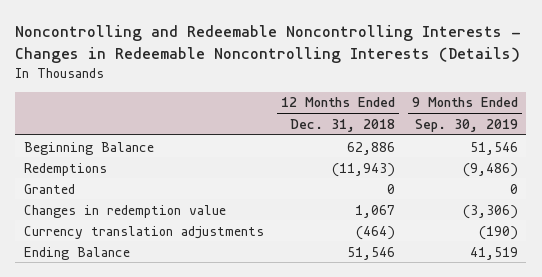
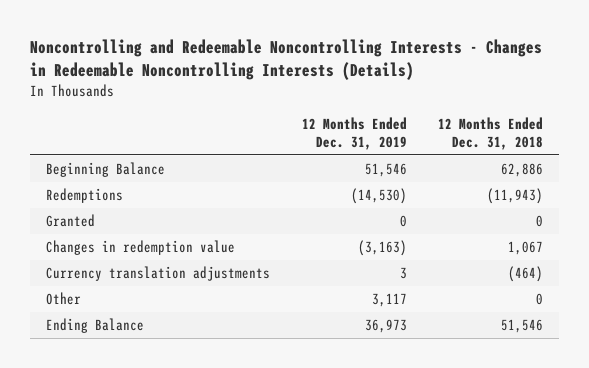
- | 12 Months Ended Dec. 31, 2018 | 9 Months Ended Sep. 30, 2019
+ | 12 Months Ended Dec. 31, 2019 | 12 Months Ended Dec. 31, 2018
+ Other | 3,117 | 0

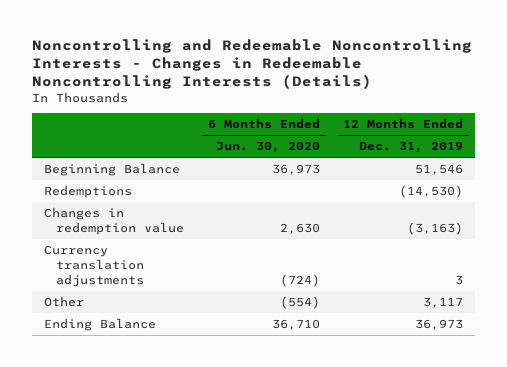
- | 12 Months Ended Dec. 31, 2019 | 12 Months Ended Dec. 31, 2018
+ | 6 Months Ended Jun. 30, 2020 | 12 Months Ended Dec. 31, 2019
- Granted | 0 | 0

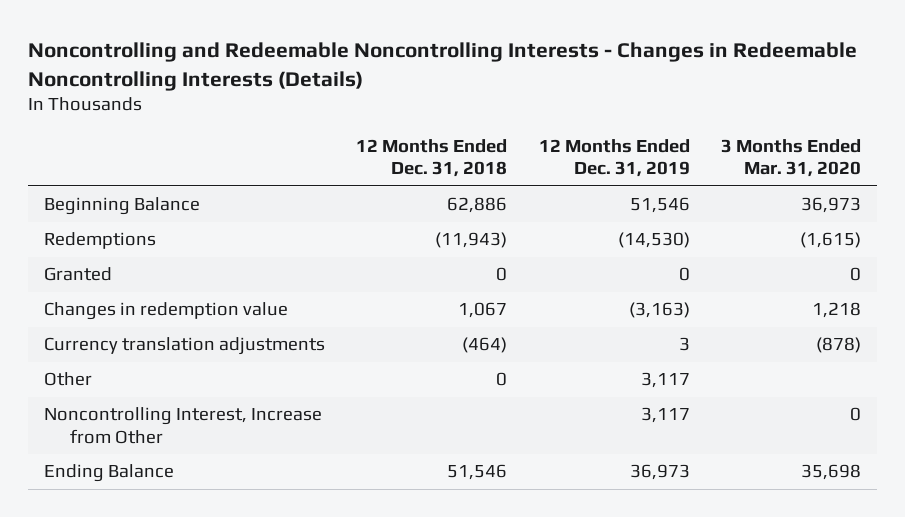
- | 6 Months Ended Jun. 30, 2020 | 12 Months Ended Dec. 31, 2019
+ | 12 Months Ended Dec. 31, 2018 | 12 Months Ended Dec. 31, 2019 | 3 Months Ended Mar. 31, 2020
+ Granted | 0 | 0 | 0
+ Noncontrolling Interest, Increase from Other | | 3,117 | 0

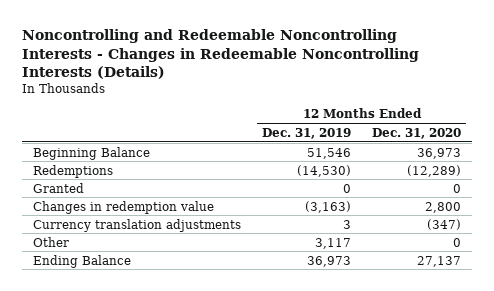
- | 12 Months Ended Dec. 31, 2018 | 12 Months Ended Dec. 31, 2019 | 3 Months Ended Mar. 31, 2020
+ | 12 Months Ended Dec. 31, 2019 | 12 Months Ended Dec. 31, 2020
- Noncontrolling Interest, Increase from Other | | 3,117 | 0

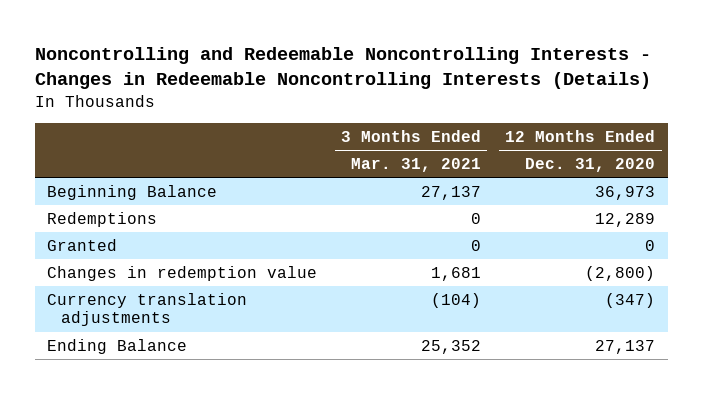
- | 12 Months Ended Dec. 31, 2019 | 12 Months Ended Dec. 31, 2020
+ | 3 Months Ended Mar. 31, 2021 | 12 Months Ended Dec. 31, 2020
- Redemptions | (14,530) | (12,289)
+ Redemptions | 0 | 12,289
- Changes in redemption value | (3,163) | 2,800
+ Changes in redemption value | 1,681 | (2,800)
- Other | 3,117 | 0

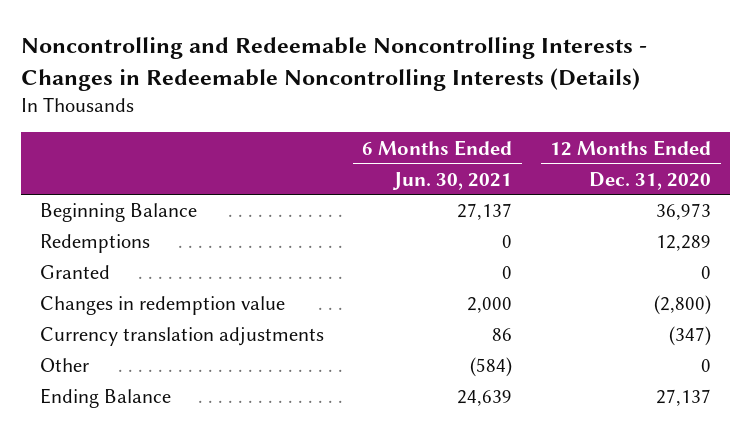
- | 3 Months Ended Mar. 31, 2021 | 12 Months Ended Dec. 31, 2020
+ | 6 Months Ended Jun. 30, 2021 | 12 Months Ended Dec. 31, 2020
+ Other | (584) | 0

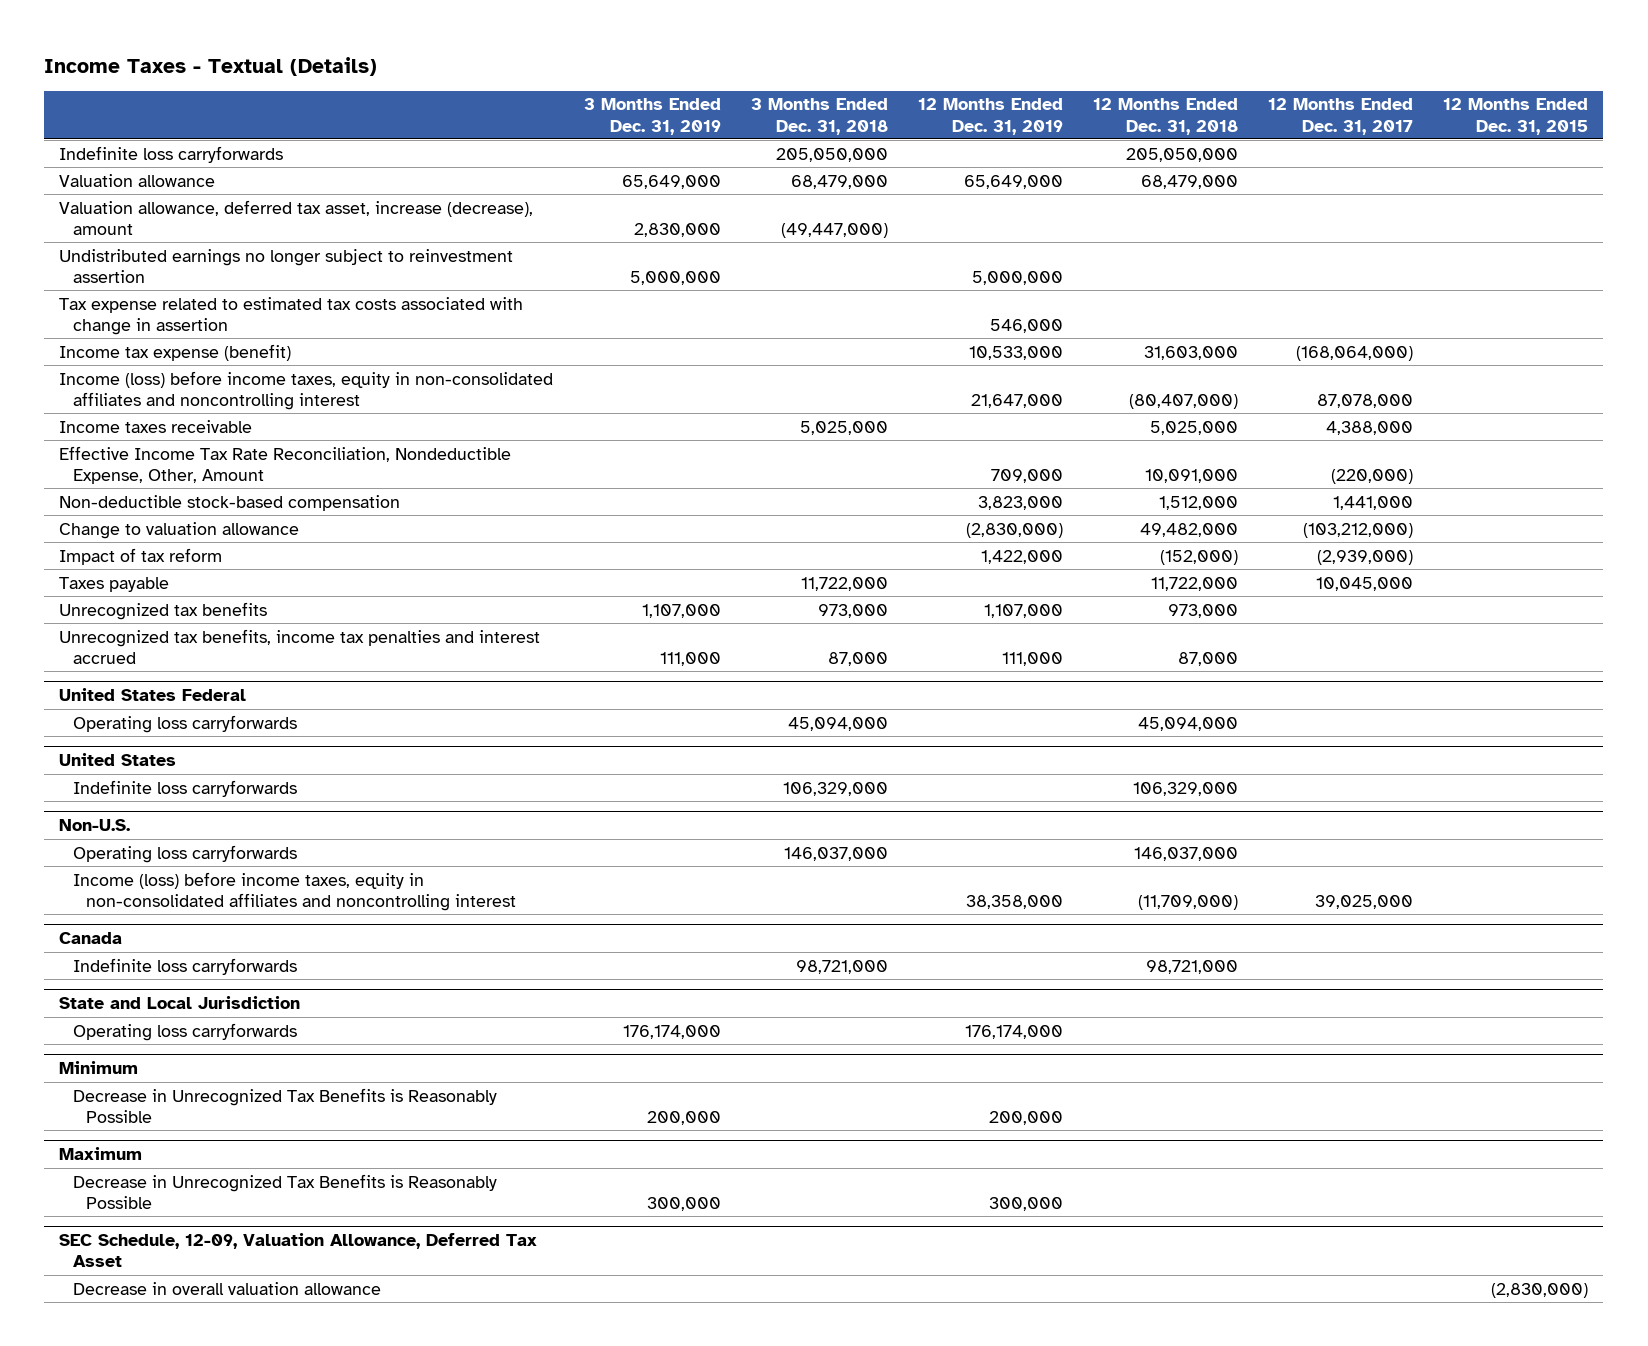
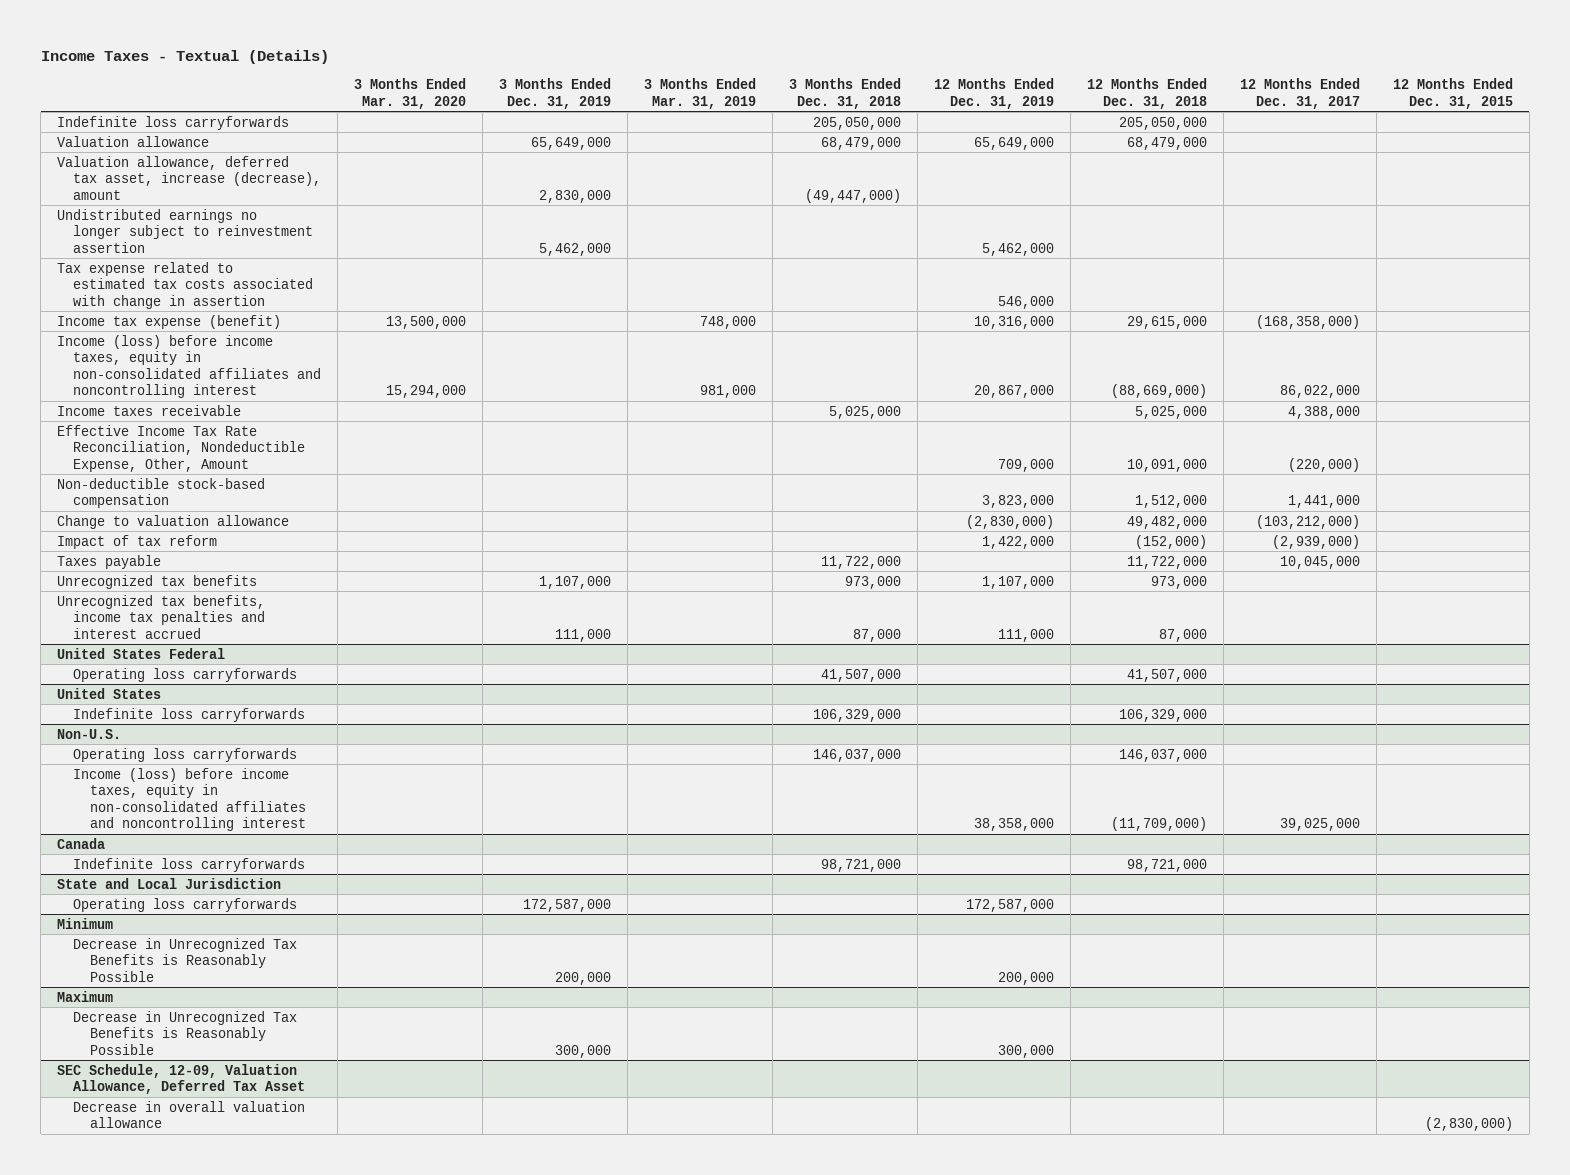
- | 3 Months Ended Dec. 31, 2019 | 3 Months Ended Dec. 31, 2018 | 12 Months Ended Dec. 31, 2019 | 12 Months Ended Dec. 31, 2018 | 12 Months Ended Dec. 31, 2017 | 12 Months Ended Dec. 31, 2015
+ | 3 Months Ended Mar. 31, 2020 | 3 Months Ended Dec. 31, 2019 | 3 Months Ended Mar. 31, 2019 | 3 Months Ended Dec. 31, 2018 | 12 Months Ended Dec. 31, 2019 | 12 Months Ended Dec. 31, 2018 | 12 Months Ended Dec. 31, 2017 | 12 Months Ended Dec. 31, 2015
- Undistributed earnings no longer subject to reinvestment assertion | 5,000,000 | | 5,000,000 | | |
+ Undistributed earnings no longer subject to reinvestment assertion | | 5,462,000 | | | 5,462,000 | | |
- Income tax expense (benefit) | | | 10,533,000 | 31,603,000 | (168,064,000) |
- Income (loss) before income taxes, equity in non-consolidated affiliates and noncontrolling interest | | | 21,647,000 | (80,407,000) | 87,078,000 |
+ Income tax expense (benefit) | 13,500,000 | | 748,000 | | 10,316,000 | 29,615,000 | (168,358,000) |
+ Income (loss) before income taxes, equity in non-consolidated affiliates and noncontrolling interest | 15,294,000 | | 981,000 | | 20,867,000 | (88,669,000) | 86,022,000 |
@ United States Federal
- Operating loss carryforwards | | 45,094,000 | | 45,094,000 | |
+ Operating loss carryforwards | | | | 41,507,000 | | 41,507,000 | |
@ State and Local Jurisdiction
- Operating loss carryforwards | 176,174,000 | | 176,174,000 | | |
+ Operating loss carryforwards | | 172,587,000 | | | 172,587,000 | | |

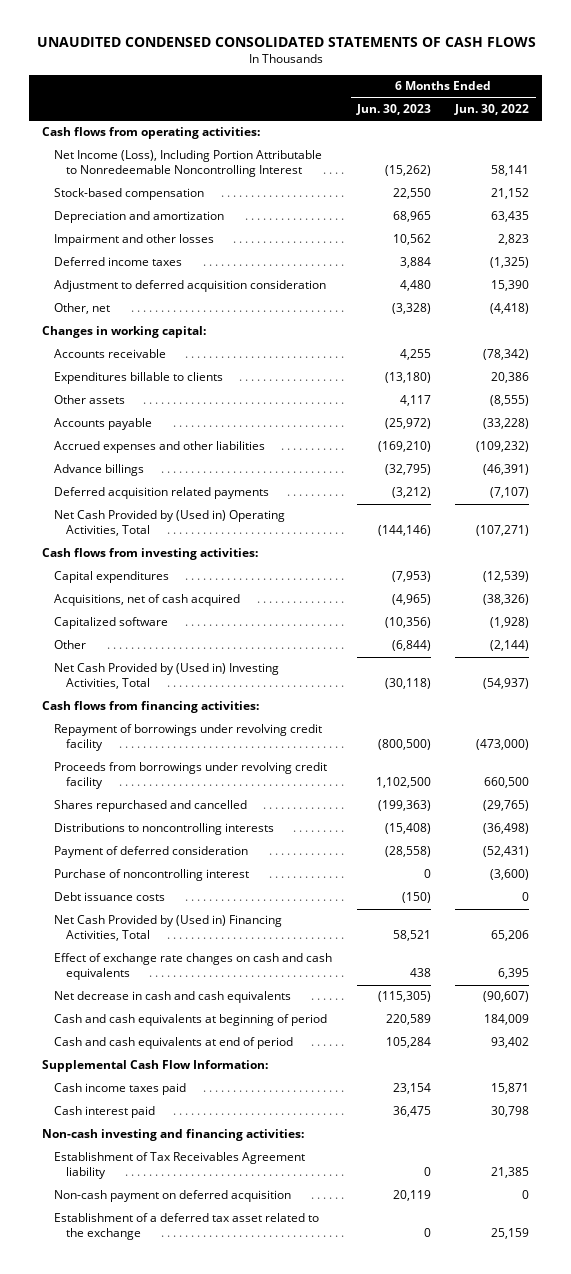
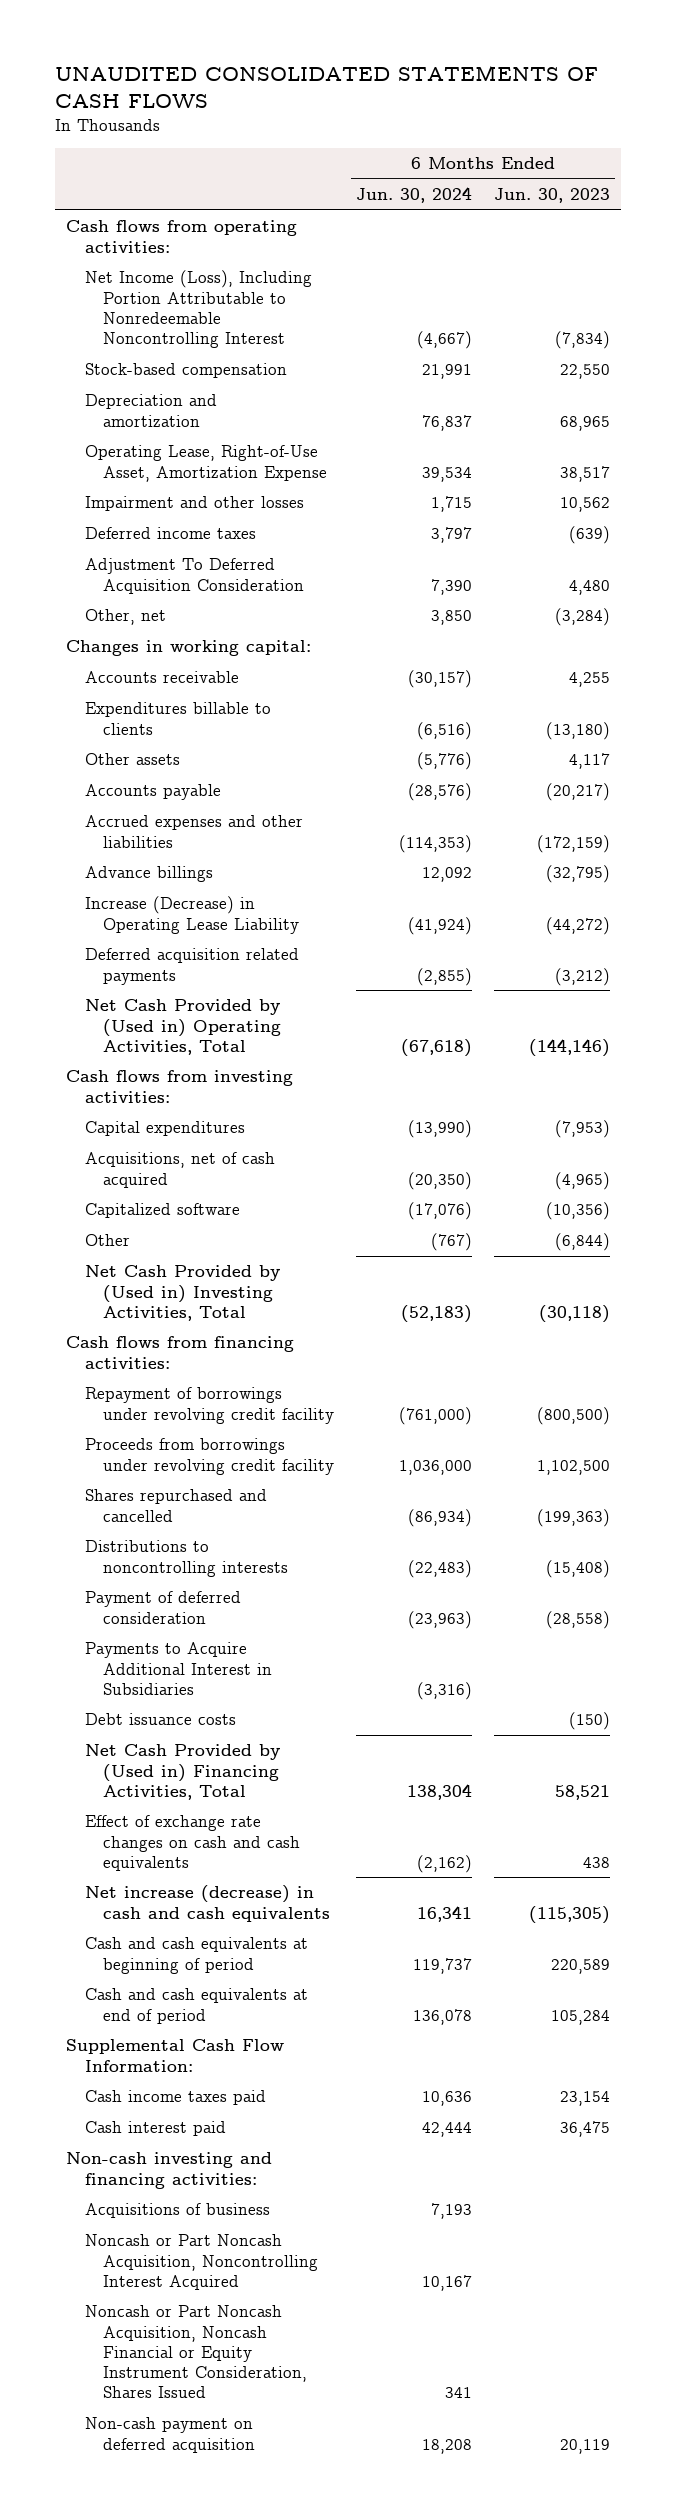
- UNAUDITED CONDENSED CONSOLIDATED STATEMENTS OF CASH FLOWS
+ UNAUDITED CONSOLIDATED STATEMENTS OF CASH FLOWS
- | 6 Months Ended Jun. 30, 2023 | 6 Months Ended Jun. 30, 2022
+ | 6 Months Ended Jun. 30, 2024 | 6 Months Ended Jun. 30, 2023
- Net Income (Loss), Including Portion Attributable to Nonredeemable Noncontrolling Interest | (15,262) | 58,141
+ Net Income (Loss), Including Portion Attributable to Nonredeemable Noncontrolling Interest | (4,667) | (7,834)
+ Operating Lease, Right-of-Use Asset, Amortization Expense | 39,534 | 38,517
- Deferred income taxes | 3,884 | (1,325)
- Adjustment to deferred acquisition consideration | 4,480 | 15,390
- Other, net | (3,328) | (4,418)
+ Deferred income taxes | 3,797 | (639)
+ Adjustment To Deferred Acquisition Consideration | 7,390 | 4,480
+ Other, net | 3,850 | (3,284)
- Accounts payable | (25,972) | (33,228)
- Accrued expenses and other liabilities | (169,210) | (109,232)
+ Accounts payable | (28,576) | (20,217)
+ Accrued expenses and other liabilities | (114,353) | (172,159)
+ Increase (Decrease) in Operating Lease Liability | (41,924) | (44,272)
- Purchase of noncontrolling interest | 0 | (3,600)
+ Payments to Acquire Additional Interest in Subsidiaries | (3,316) |
- Net decrease in cash and cash equivalents | (115,305) | (90,607)
+ Net increase (decrease) in cash and cash equivalents | 16,341 | (115,305)
- Establishment of Tax Receivables Agreement liability | 0 | 21,385
+ Acquisitions of business | 7,193 |
+ Noncash or Part Noncash Acquisition, Noncontrolling Interest Acquired | 10,167 |
+ Noncash or Part Noncash Acquisition, Noncash Financial or Equity Instrument Consideration, Shares Issued | 341 |
- Establishment of a deferred tax asset related to the exchange | 0 | 25,159

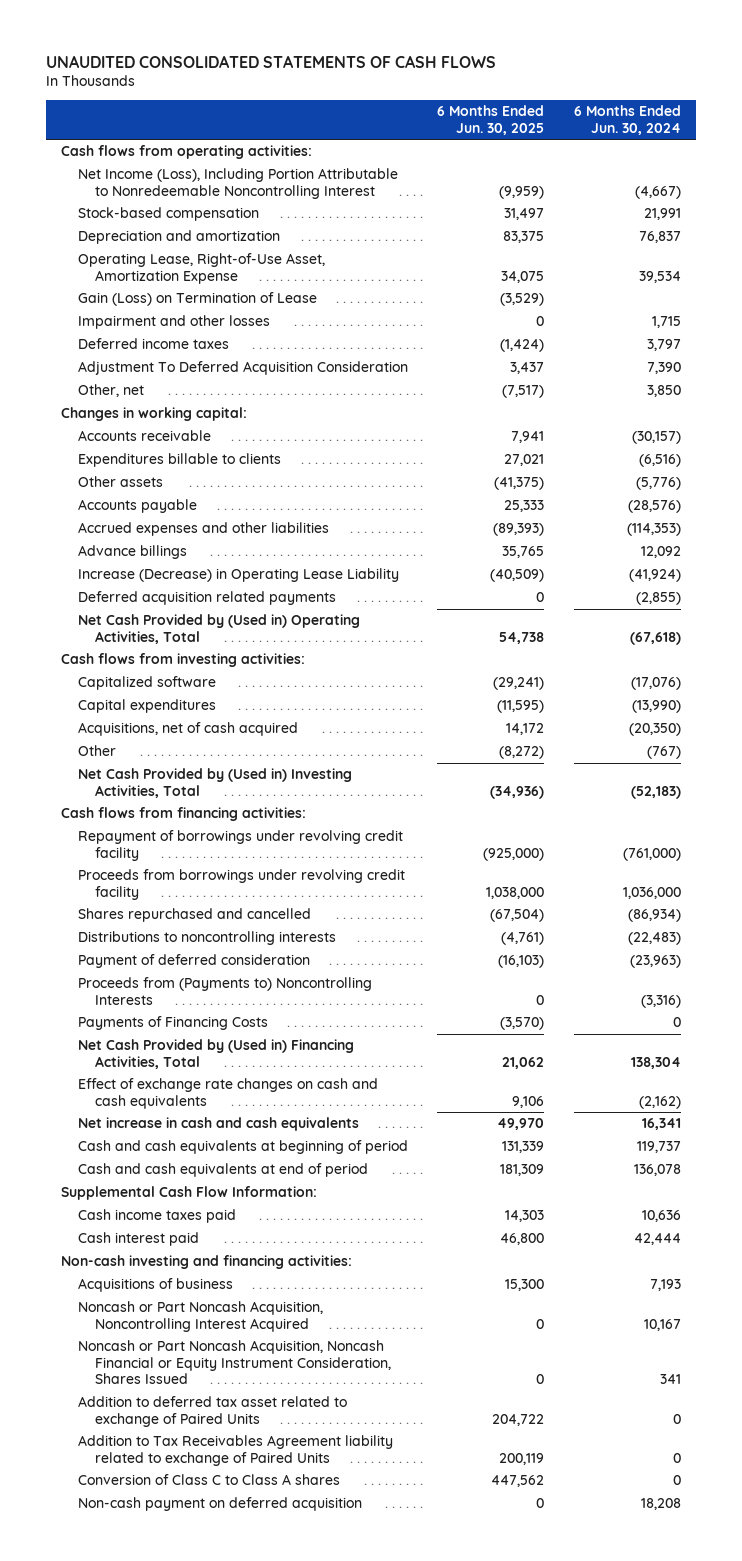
- | 6 Months Ended Jun. 30, 2024 | 6 Months Ended Jun. 30, 2023
+ | 6 Months Ended Jun. 30, 2025 | 6 Months Ended Jun. 30, 2024
+ Gain (Loss) on Termination of Lease | (3,529) |
moved up: Capitalized software | (29,241) | (17,076)
- Payments to Acquire Additional Interest in Subsidiaries | (3,316) |
- Debt issuance costs | | (150)
+ Proceeds from (Payments to) Noncontrolling Interests | 0 | (3,316)
+ Payments of Financing Costs | (3,570) | 0
- Net increase (decrease) in cash and cash equivalents | 16,341 | (115,305)
+ Net increase in cash and cash equivalents | 49,970 | 16,341
+ Addition to deferred tax asset related to exchange of Paired Units | 204,722 | 0
+ Addition to Tax Receivables Agreement liability related to exchange of Paired Units | 200,119 | 0
+ Conversion of Class C to Class A shares | 447,562 | 0

